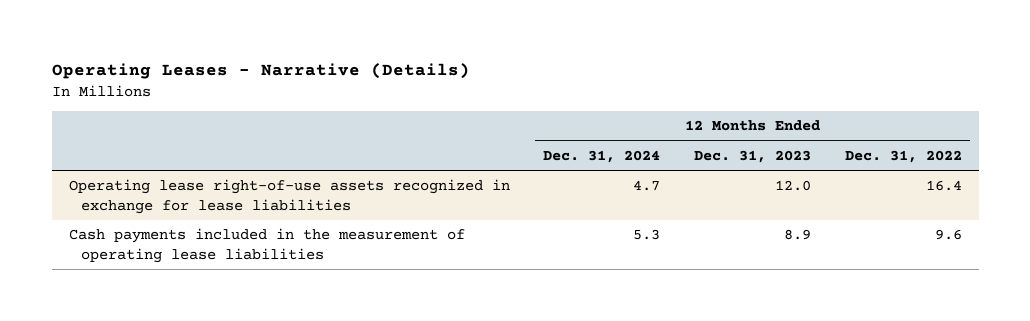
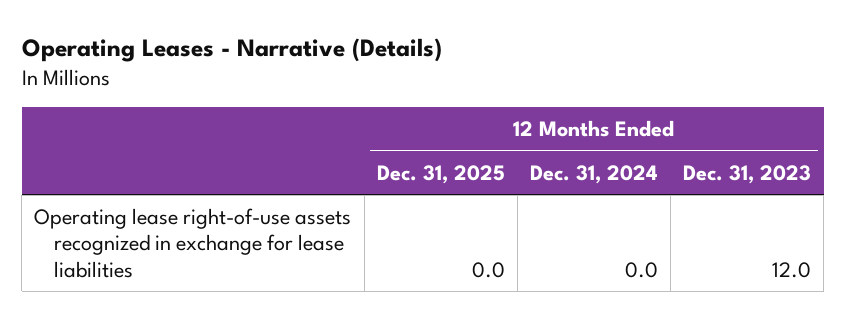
- | 12 Months Ended Dec. 31, 2024 | 12 Months Ended Dec. 31, 2023 | 12 Months Ended Dec. 31, 2022
+ | 12 Months Ended Dec. 31, 2025 | 12 Months Ended Dec. 31, 2024 | 12 Months Ended Dec. 31, 2023
- Operating lease right-of-use assets recognized in exchange for lease liabilities | 4.7 | 12.0 | 16.4
- Cash payments included in the measurement of operating lease liabilities | 5.3 | 8.9 | 9.6
+ Operating lease right-of-use assets recognized in exchange for lease liabilities | 0.0 | 0.0 | 12.0

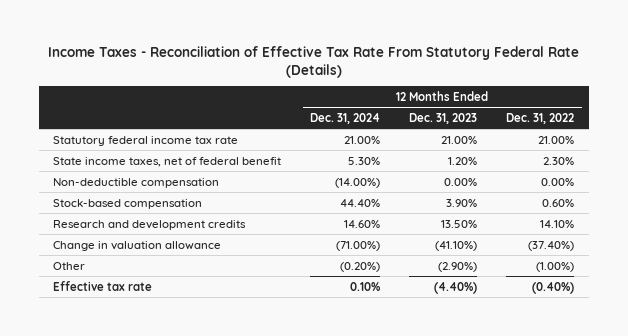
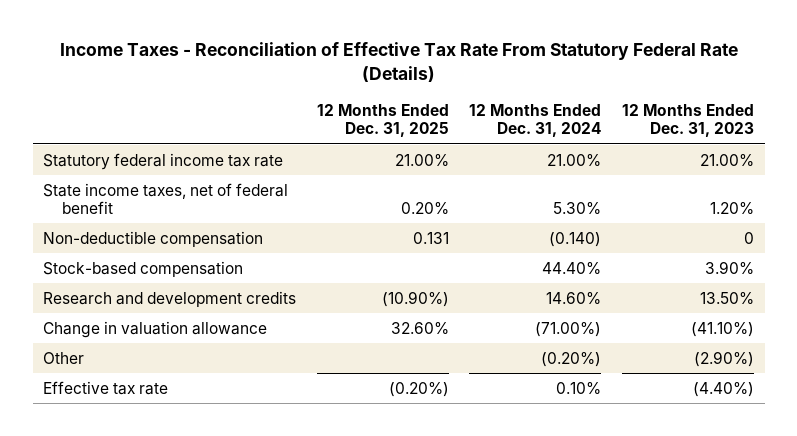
- | 12 Months Ended Dec. 31, 2024 | 12 Months Ended Dec. 31, 2023 | 12 Months Ended Dec. 31, 2022
+ | 12 Months Ended Dec. 31, 2025 | 12 Months Ended Dec. 31, 2024 | 12 Months Ended Dec. 31, 2023
- Non-deductible compensation | (14.00%) | 0.00% | 0.00%
+ Non-deductible compensation | 0.131 | (0.140) | 0

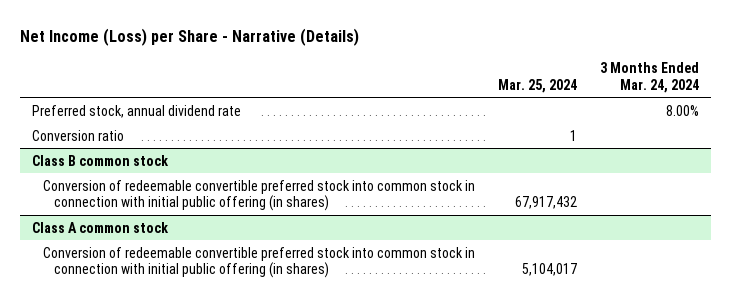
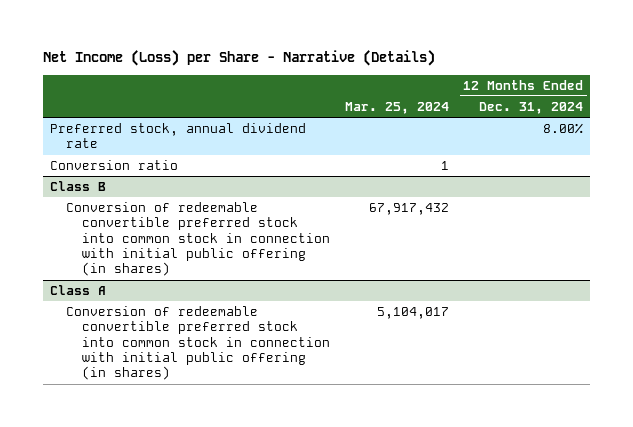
- | Mar. 25, 2024 | 3 Months Ended Mar. 24, 2024
+ | Mar. 25, 2024 | 12 Months Ended Dec. 31, 2024
- Class B common stock
+ Class B
- Class A common stock
+ Class A

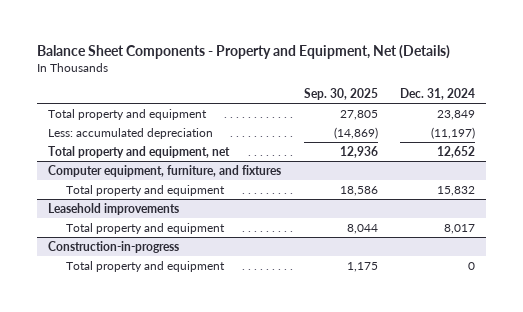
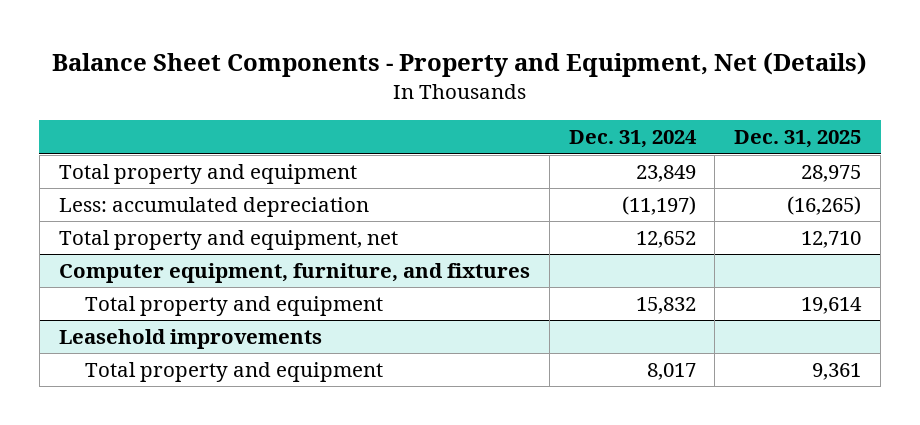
- | Sep. 30, 2025 | Dec. 31, 2024
+ | Dec. 31, 2024 | Dec. 31, 2025
- Construction-in-progress
- Total property and equipment | 1,175 | 0

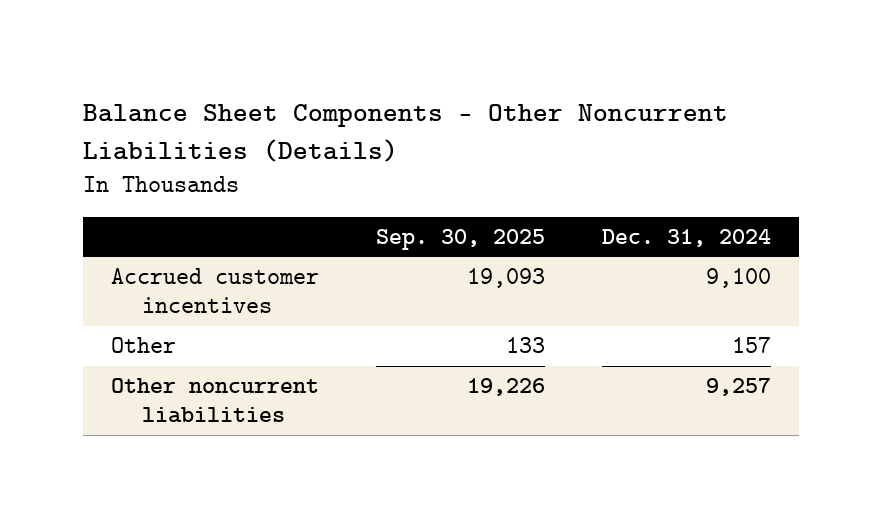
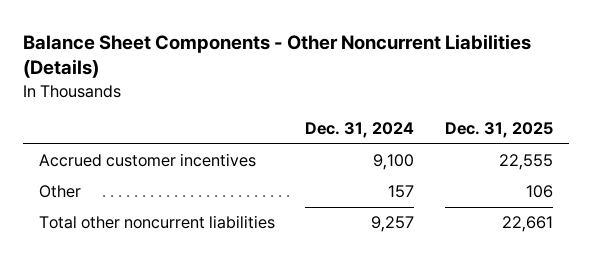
- | Sep. 30, 2025 | Dec. 31, 2024
+ | Dec. 31, 2024 | Dec. 31, 2025
- Other noncurrent liabilities | 19,226 | 9,257
+ Total other noncurrent liabilities | 9,257 | 22,661

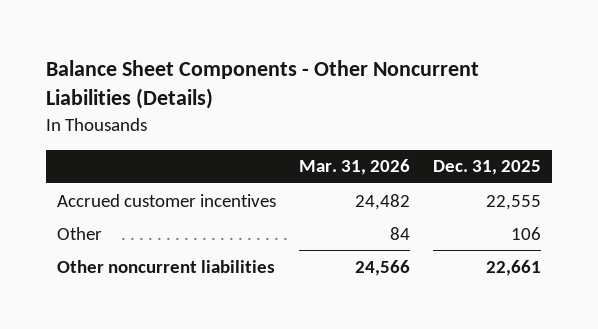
- | Dec. 31, 2024 | Dec. 31, 2025
+ | Mar. 31, 2026 | Dec. 31, 2025
- Total other noncurrent liabilities | 9,257 | 22,661
+ Other noncurrent liabilities | 24,566 | 22,661

